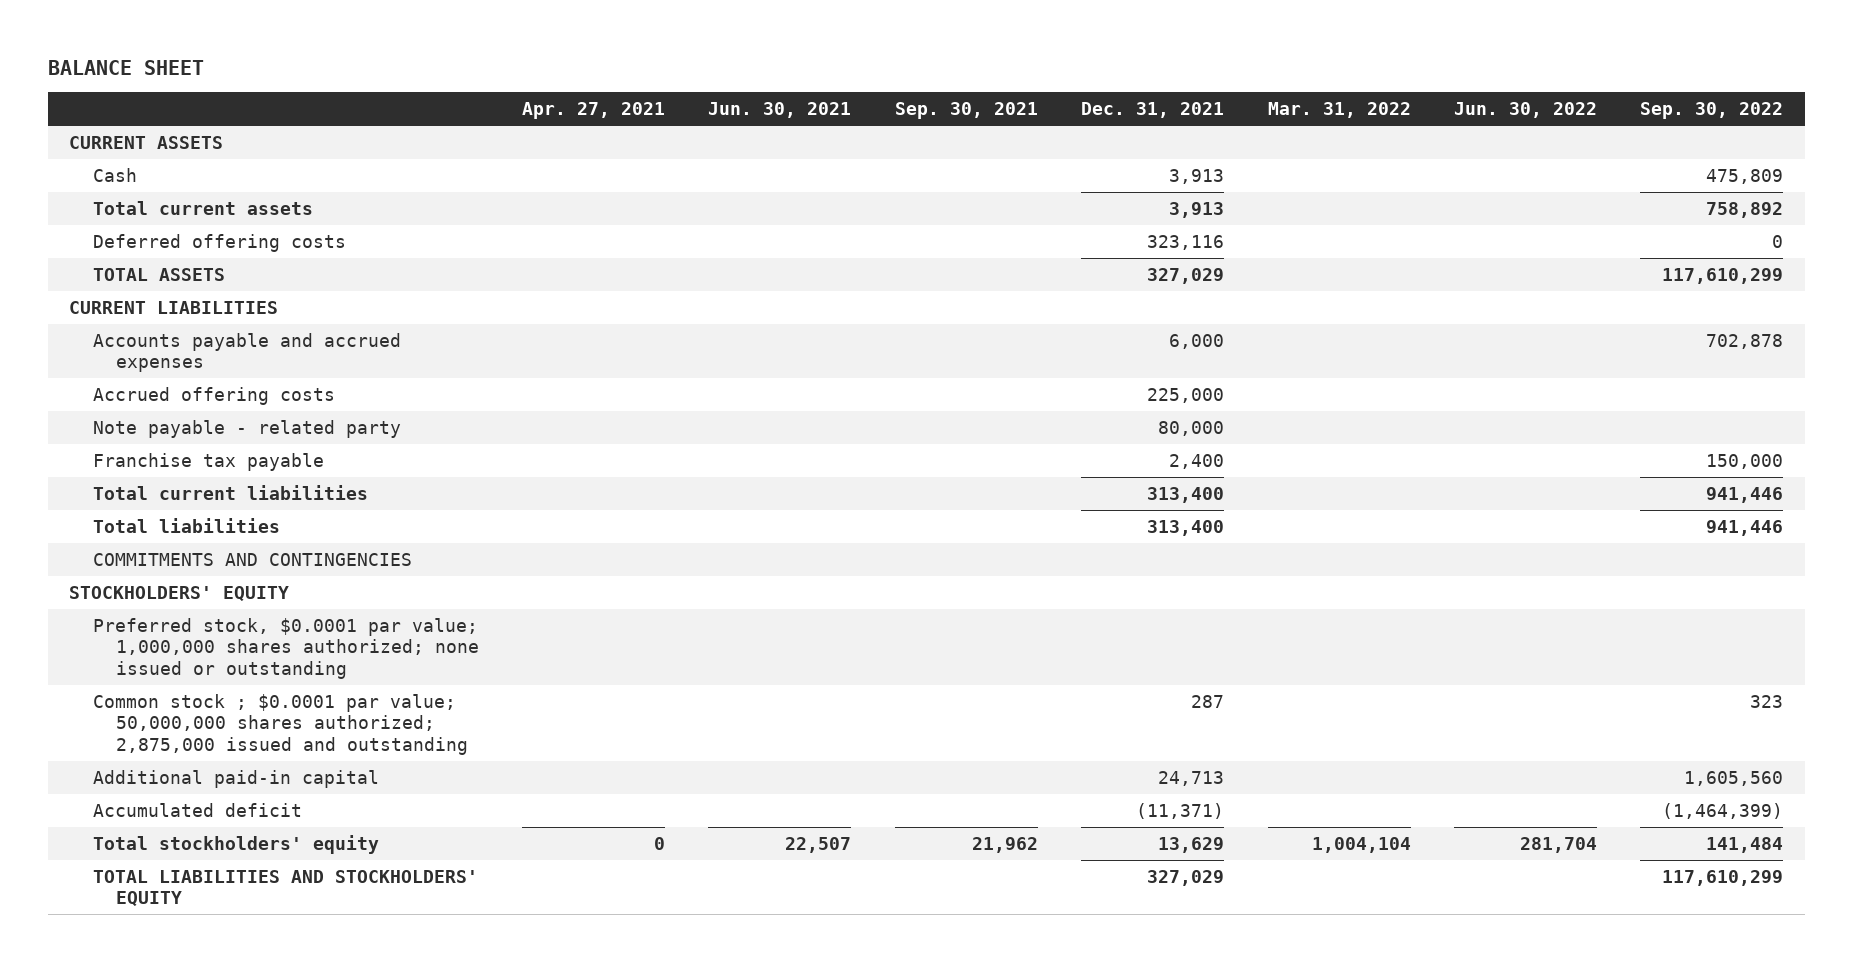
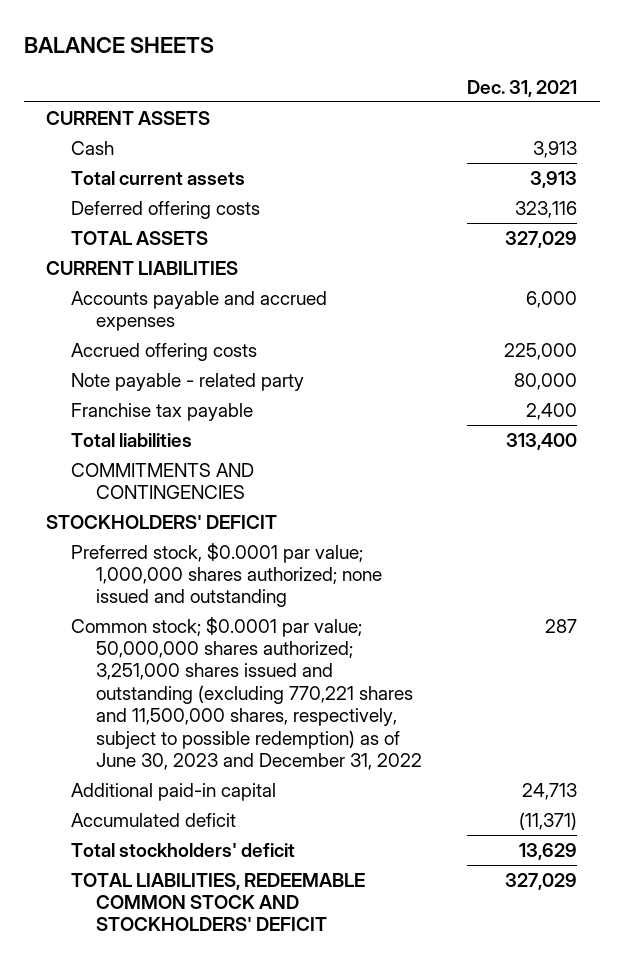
- BALANCE SHEET
+ BALANCE SHEETS
- | Apr. 27, 2021 | Jun. 30, 2021 | Sep. 30, 2021 | Dec. 31, 2021 | Mar. 31, 2022 | Jun. 30, 2022 | Sep. 30, 2022
+ | Dec. 31, 2021
- Total current liabilities | | | | 313,400 | | | 941,446
- STOCKHOLDERS' EQUITY
- Preferred stock, $0.0001 par value; 1,000,000 shares authorized; none issued or outstanding
- Common stock ; $0.0001 par value; 50,000,000 shares authorized; 2,875,000 issued and outstanding | | | | 287 | | | 323
+ STOCKHOLDERS' DEFICIT
+ Preferred stock, $0.0001 par value; 1,000,000 shares authorized; none issued and outstanding
+ Common stock; $0.0001 par value; 50,000,000 shares authorized; 3,251,000 shares issued and outstanding (excluding 770,221 shares and 11,500,000 shares, respectively, subject to possible redemption) as of June 30, 2023 and December 31, 2022 | 287
- Total stockholders' equity | 0 | 22,507 | 21,962 | 13,629 | 1,004,104 | 281,704 | 141,484
- TOTAL LIABILITIES AND STOCKHOLDERS' EQUITY | | | | 327,029 | | | 117,610,299
+ Total stockholders' deficit | 13,629
+ TOTAL LIABILITIES, REDEEMABLE COMMON STOCK AND STOCKHOLDERS' DEFICIT | 327,029

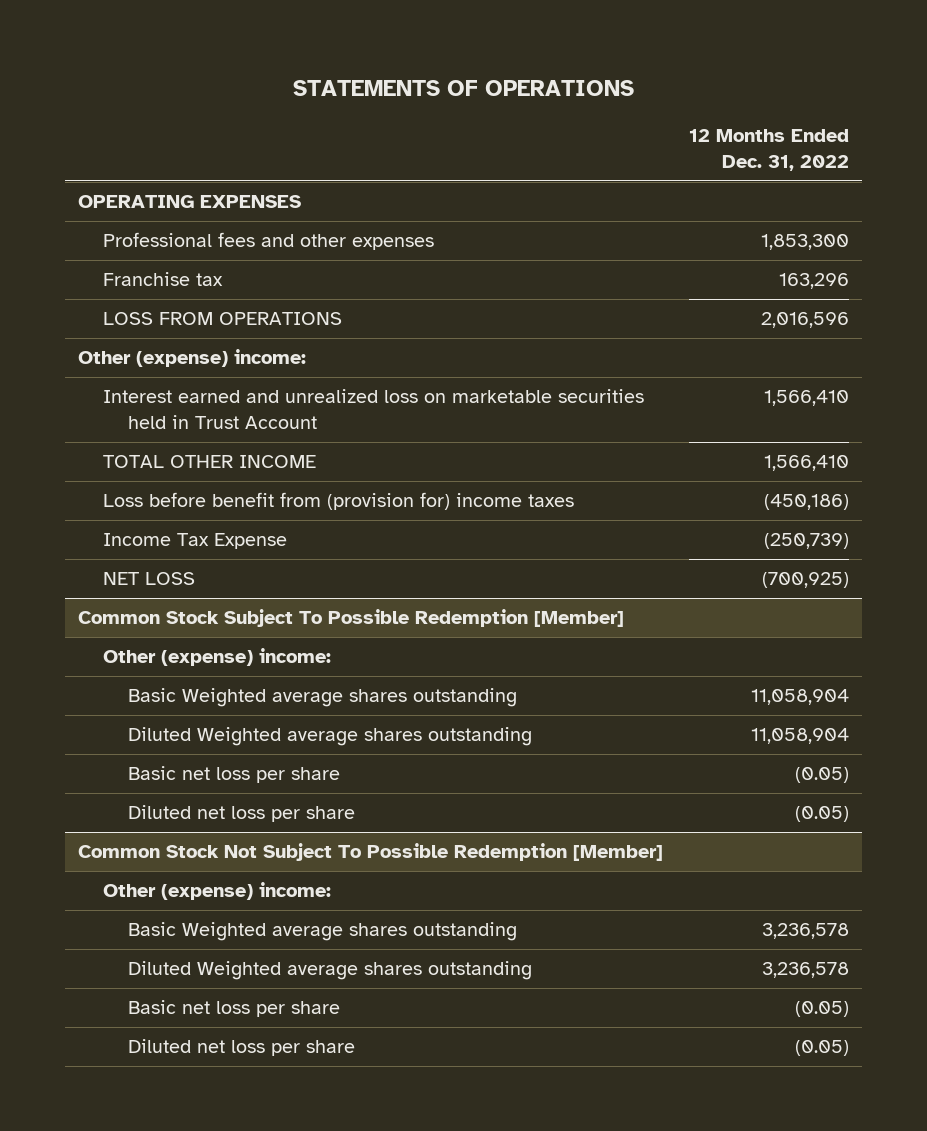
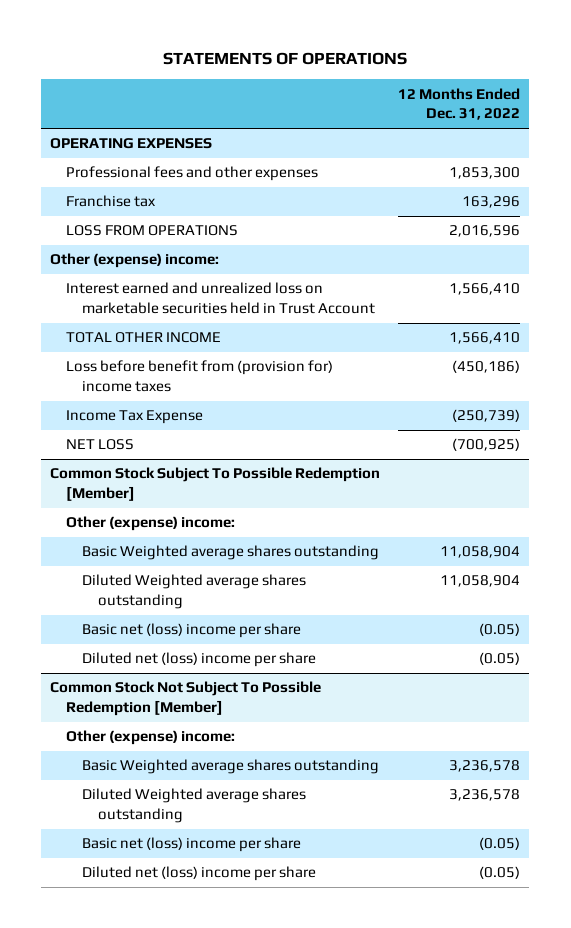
@ Common Stock Subject To Possible Redemption [Member]
- Basic net loss per share | (0.05)
- Diluted net loss per share | (0.05)
+ Basic net (loss) income per share | (0.05)
+ Diluted net (loss) income per share | (0.05)
@ Common Stock Not Subject To Possible Redemption [Member]
- Basic net loss per share | (0.05)
- Diluted net loss per share | (0.05)
+ Basic net (loss) income per share | (0.05)
+ Diluted net (loss) income per share | (0.05)

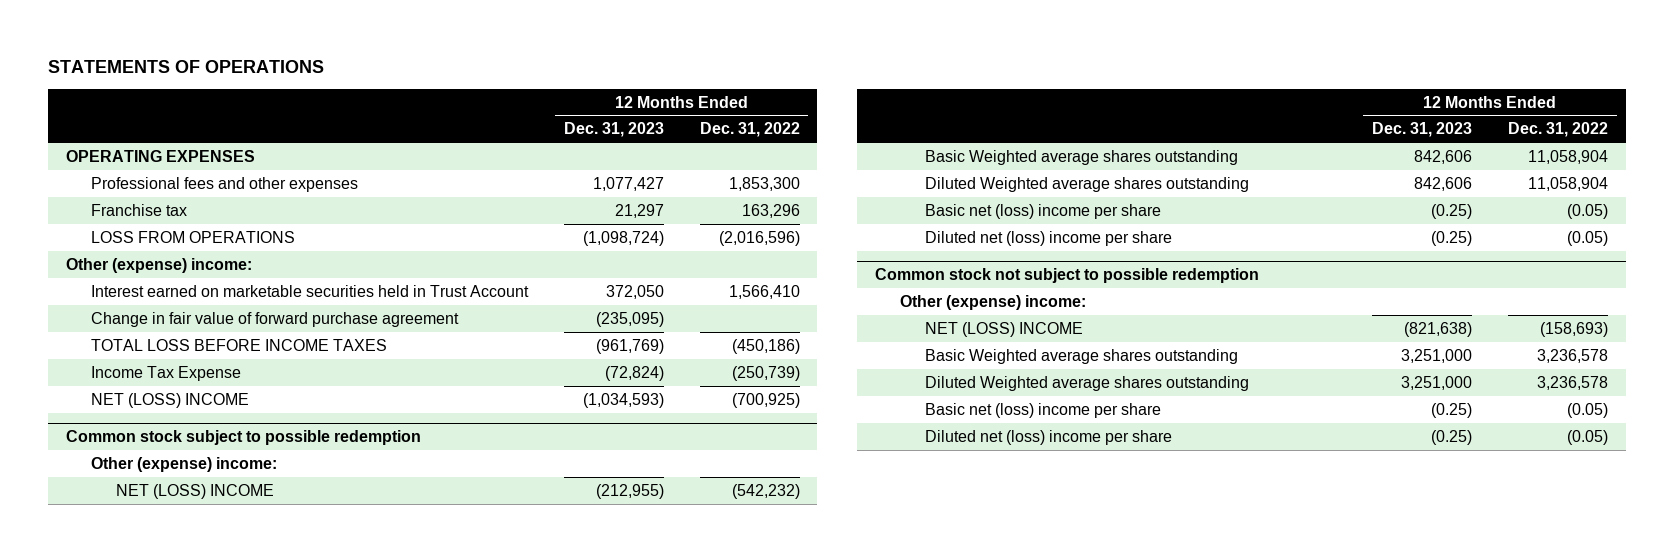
- | 12 Months Ended Dec. 31, 2022
+ | 12 Months Ended Dec. 31, 2023 | 12 Months Ended Dec. 31, 2022
- LOSS FROM OPERATIONS | 2,016,596
+ LOSS FROM OPERATIONS | (1,098,724) | (2,016,596)
- Interest earned and unrealized loss on marketable securities held in Trust Account | 1,566,410
- TOTAL OTHER INCOME | 1,566,410
- Loss before benefit from (provision for) income taxes | (450,186)
+ Interest earned on marketable securities held in Trust Account | 372,050 | 1,566,410
+ Change in fair value of forward purchase agreement | (235,095) |
+ TOTAL LOSS BEFORE INCOME TAXES | (961,769) | (450,186)
- NET LOSS | (700,925)
- Common Stock Subject To Possible Redemption [Member]
+ NET (LOSS) INCOME | (1,034,593) | (700,925)
+ Common stock subject to possible redemption
+ NET (LOSS) INCOME | (212,955) | (542,232)
- Common Stock Not Subject To Possible Redemption [Member]
+ Common stock not subject to possible redemption
+ NET (LOSS) INCOME | (821,638) | (158,693)

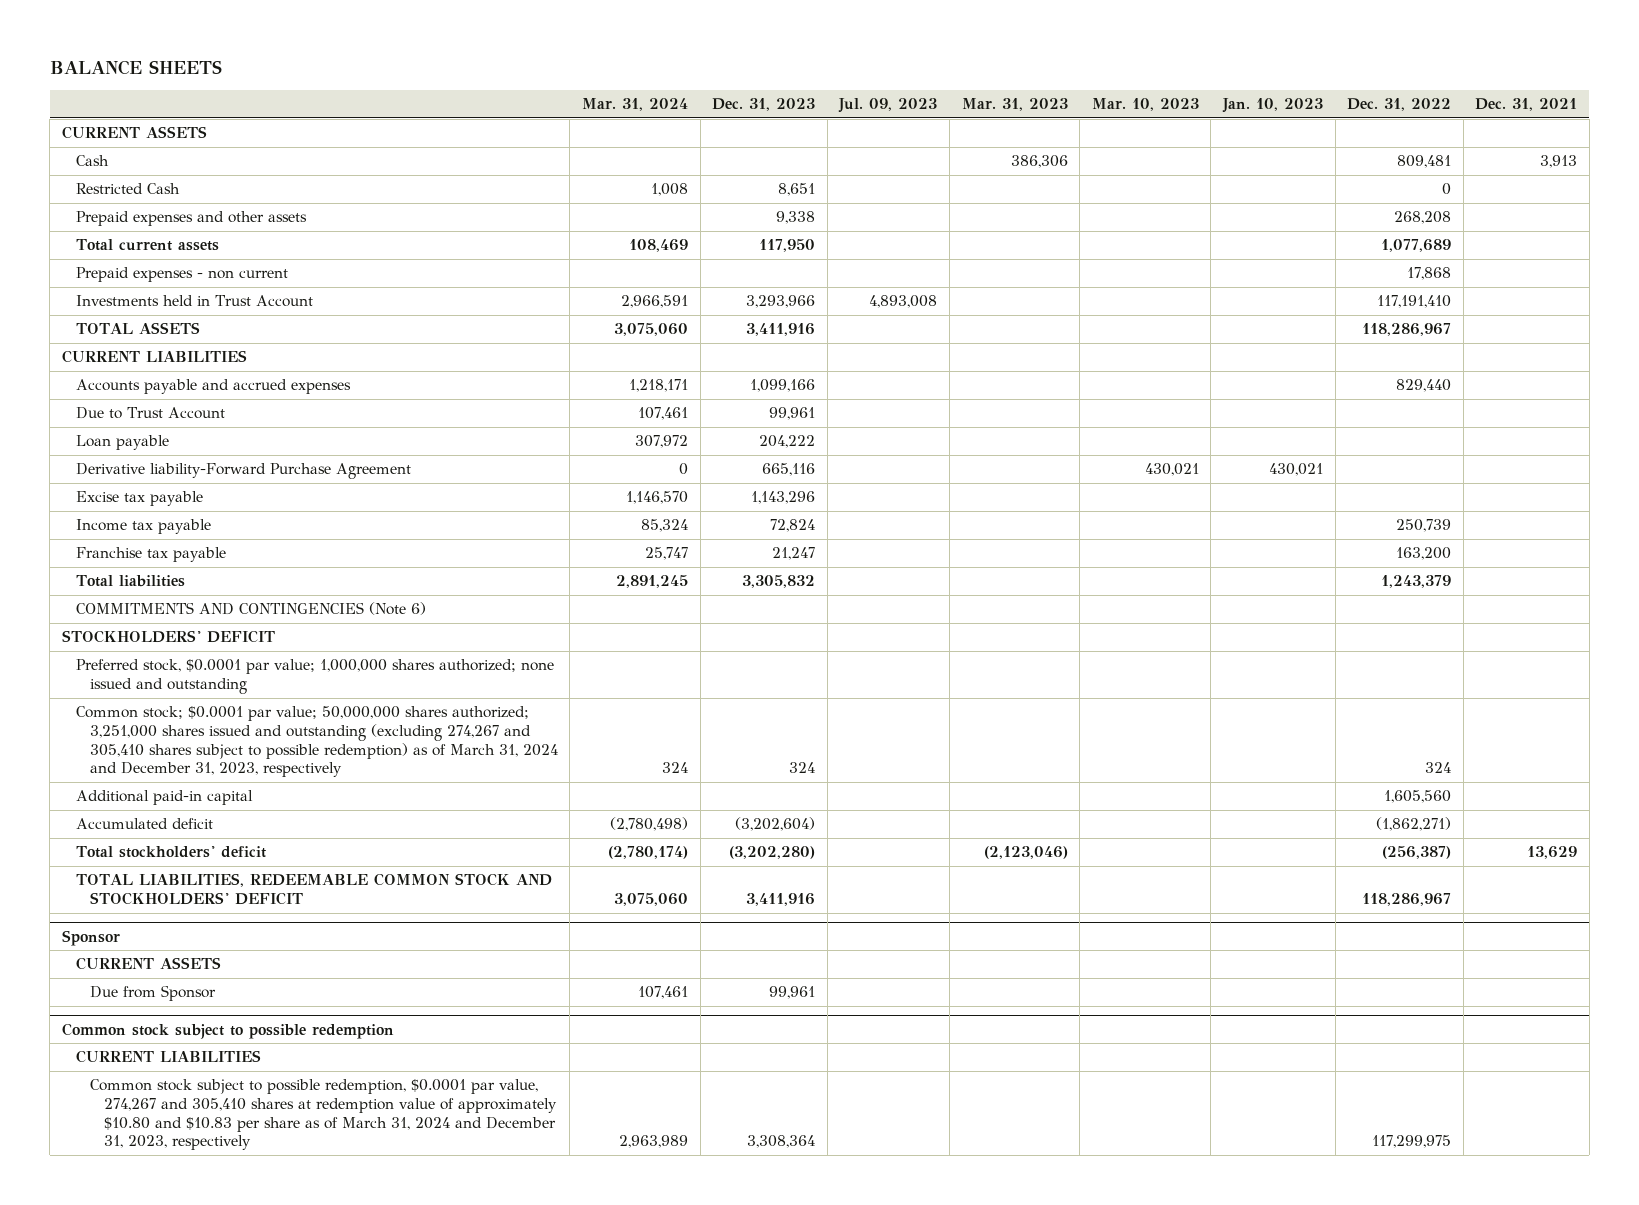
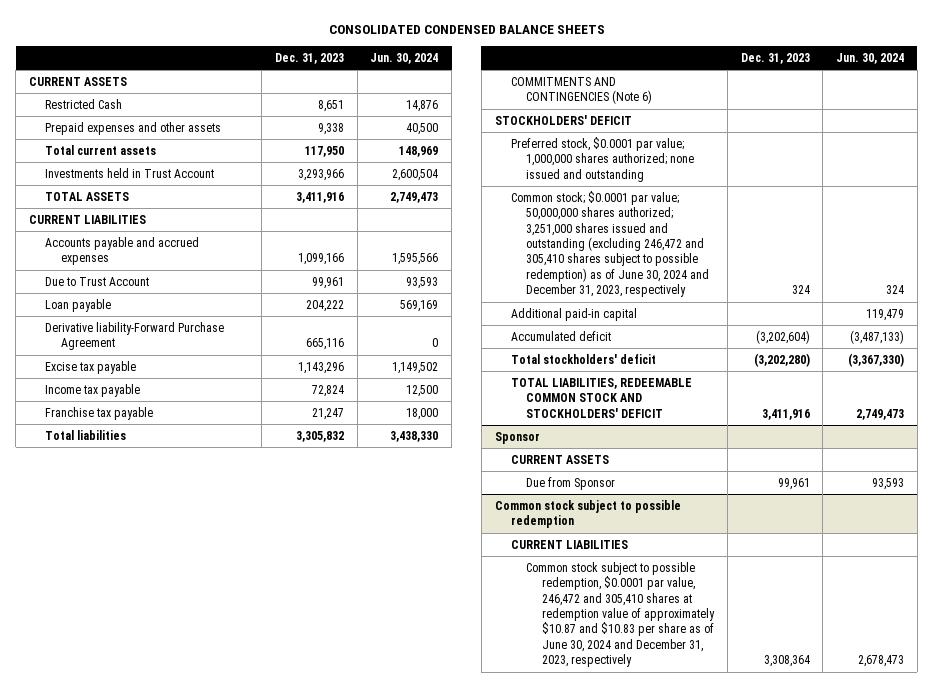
- BALANCE SHEETS
+ CONSOLIDATED CONDENSED BALANCE SHEETS
- | Mar. 31, 2024 | Dec. 31, 2023 | Jul. 09, 2023 | Mar. 31, 2023 | Mar. 10, 2023 | Jan. 10, 2023 | Dec. 31, 2022 | Dec. 31, 2021
+ | Dec. 31, 2023 | Jun. 30, 2024
- Cash | | | | 386,306 | | | 809,481 | 3,913
- Prepaid expenses - non current | | | | | | | 17,868 |
- Common stock; $0.0001 par value; 50,000,000 shares authorized; 3,251,000 shares issued and outstanding (excluding 274,267 and 305,410 shares subject to possible redemption) as of March 31, 2024 and December 31, 2023, respectively | 324 | 324 | | | | | 324 |
+ Common stock; $0.0001 par value; 50,000,000 shares authorized; 3,251,000 shares issued and outstanding (excluding 246,472 and 305,410 shares subject to possible redemption) as of June 30, 2024 and December 31, 2023, respectively | 324 | 324
@ Common stock subject to possible redemption
- Common stock subject to possible redemption, $0.0001 par value, 274,267 and 305,410 shares at redemption value of approximately $10.80 and $10.83 per share as of March 31, 2024 and December 31, 2023, respectively | 2,963,989 | 3,308,364 | | | | | 117,299,975 |
+ Common stock subject to possible redemption, $0.0001 par value, 246,472 and 305,410 shares at redemption value of approximately $10.87 and $10.83 per share as of June 30, 2024 and December 31, 2023, respectively | 3,308,364 | 2,678,473

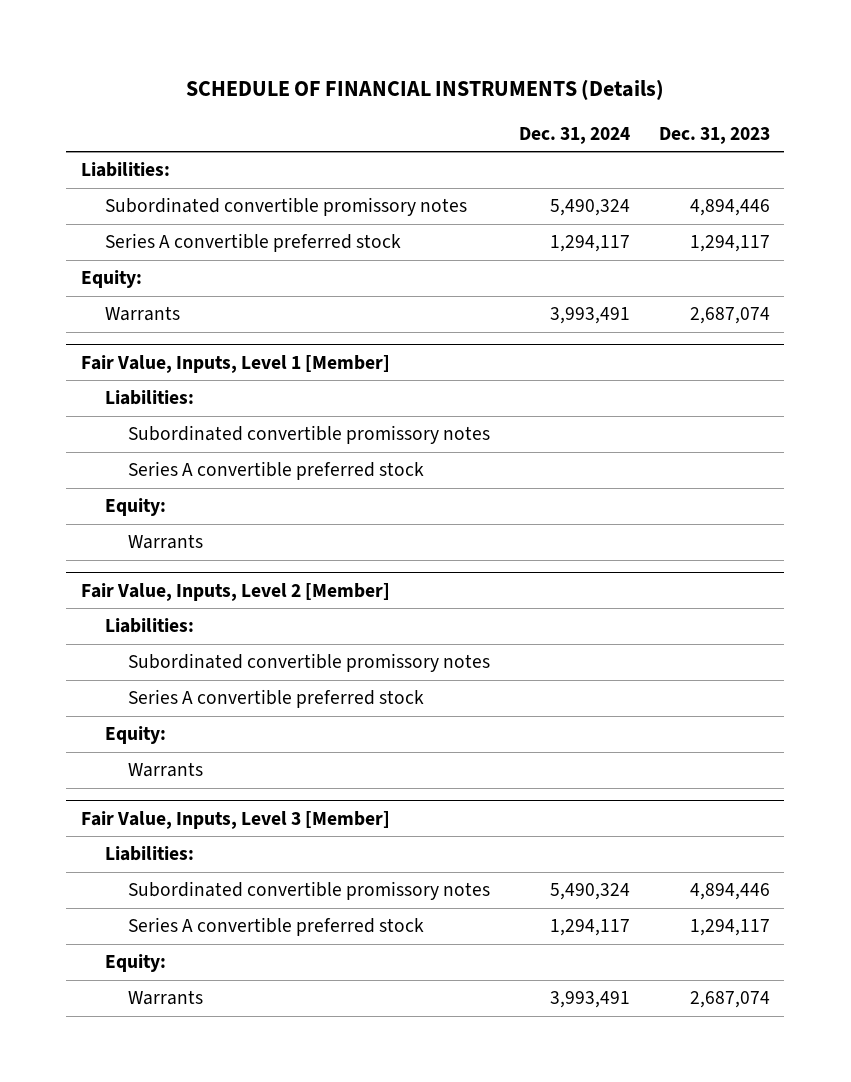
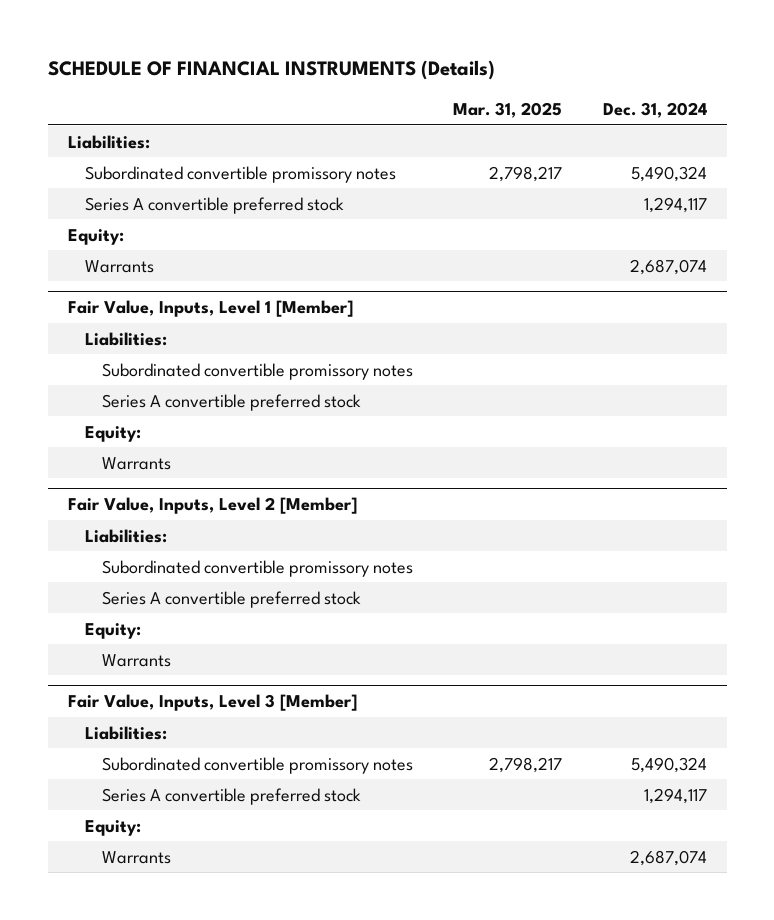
- | Dec. 31, 2024 | Dec. 31, 2023
+ | Mar. 31, 2025 | Dec. 31, 2024
- Warrants | 3,993,491 | 2,687,074
+ Warrants | | 2,687,074
@ Fair Value, Inputs, Level 3 [Member]
- Warrants | 3,993,491 | 2,687,074
+ Warrants | | 2,687,074

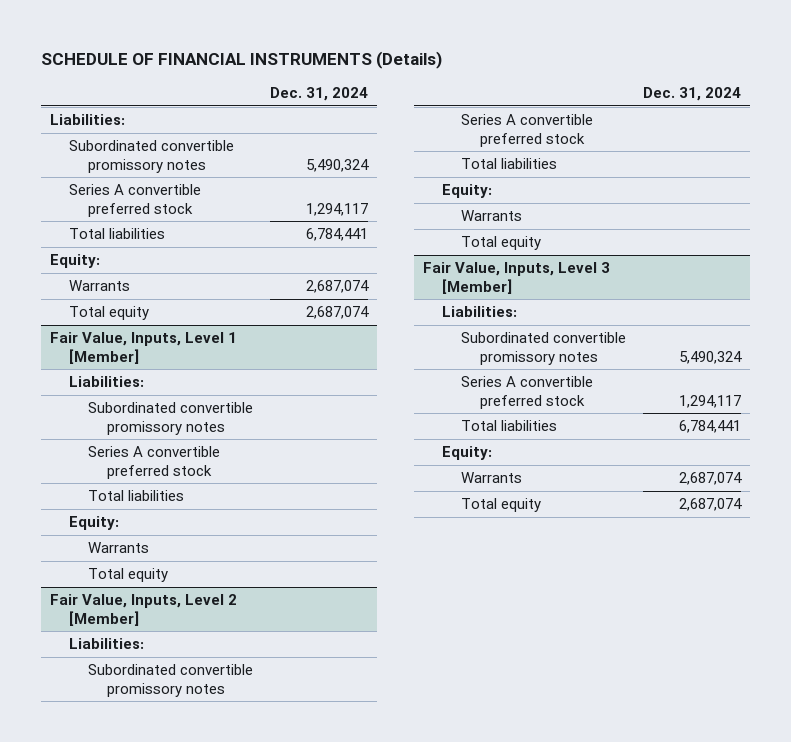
- | Mar. 31, 2025 | Dec. 31, 2024
+ | Dec. 31, 2024
+ Total liabilities | 6,784,441
+ Total equity | 2,687,074
@ Fair Value, Inputs, Level 1 [Member]
+ Total liabilities
+ Total equity
@ Fair Value, Inputs, Level 2 [Member]
+ Total liabilities
+ Total equity
@ Fair Value, Inputs, Level 3 [Member]
+ Total liabilities | 6,784,441
+ Total equity | 2,687,074

